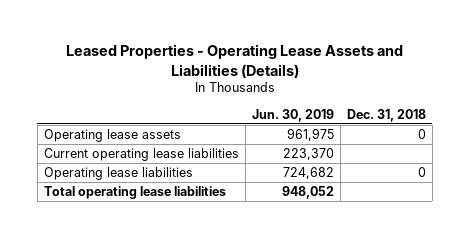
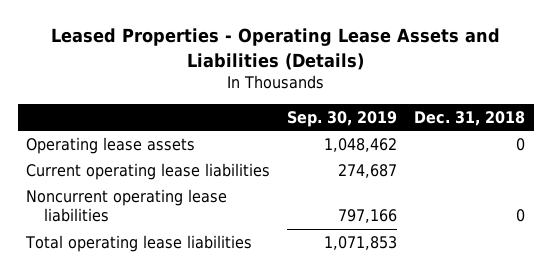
- | Jun. 30, 2019 | Dec. 31, 2018
+ | Sep. 30, 2019 | Dec. 31, 2018
- Operating lease liabilities | 724,682 | 0
+ Noncurrent operating lease liabilities | 797,166 | 0

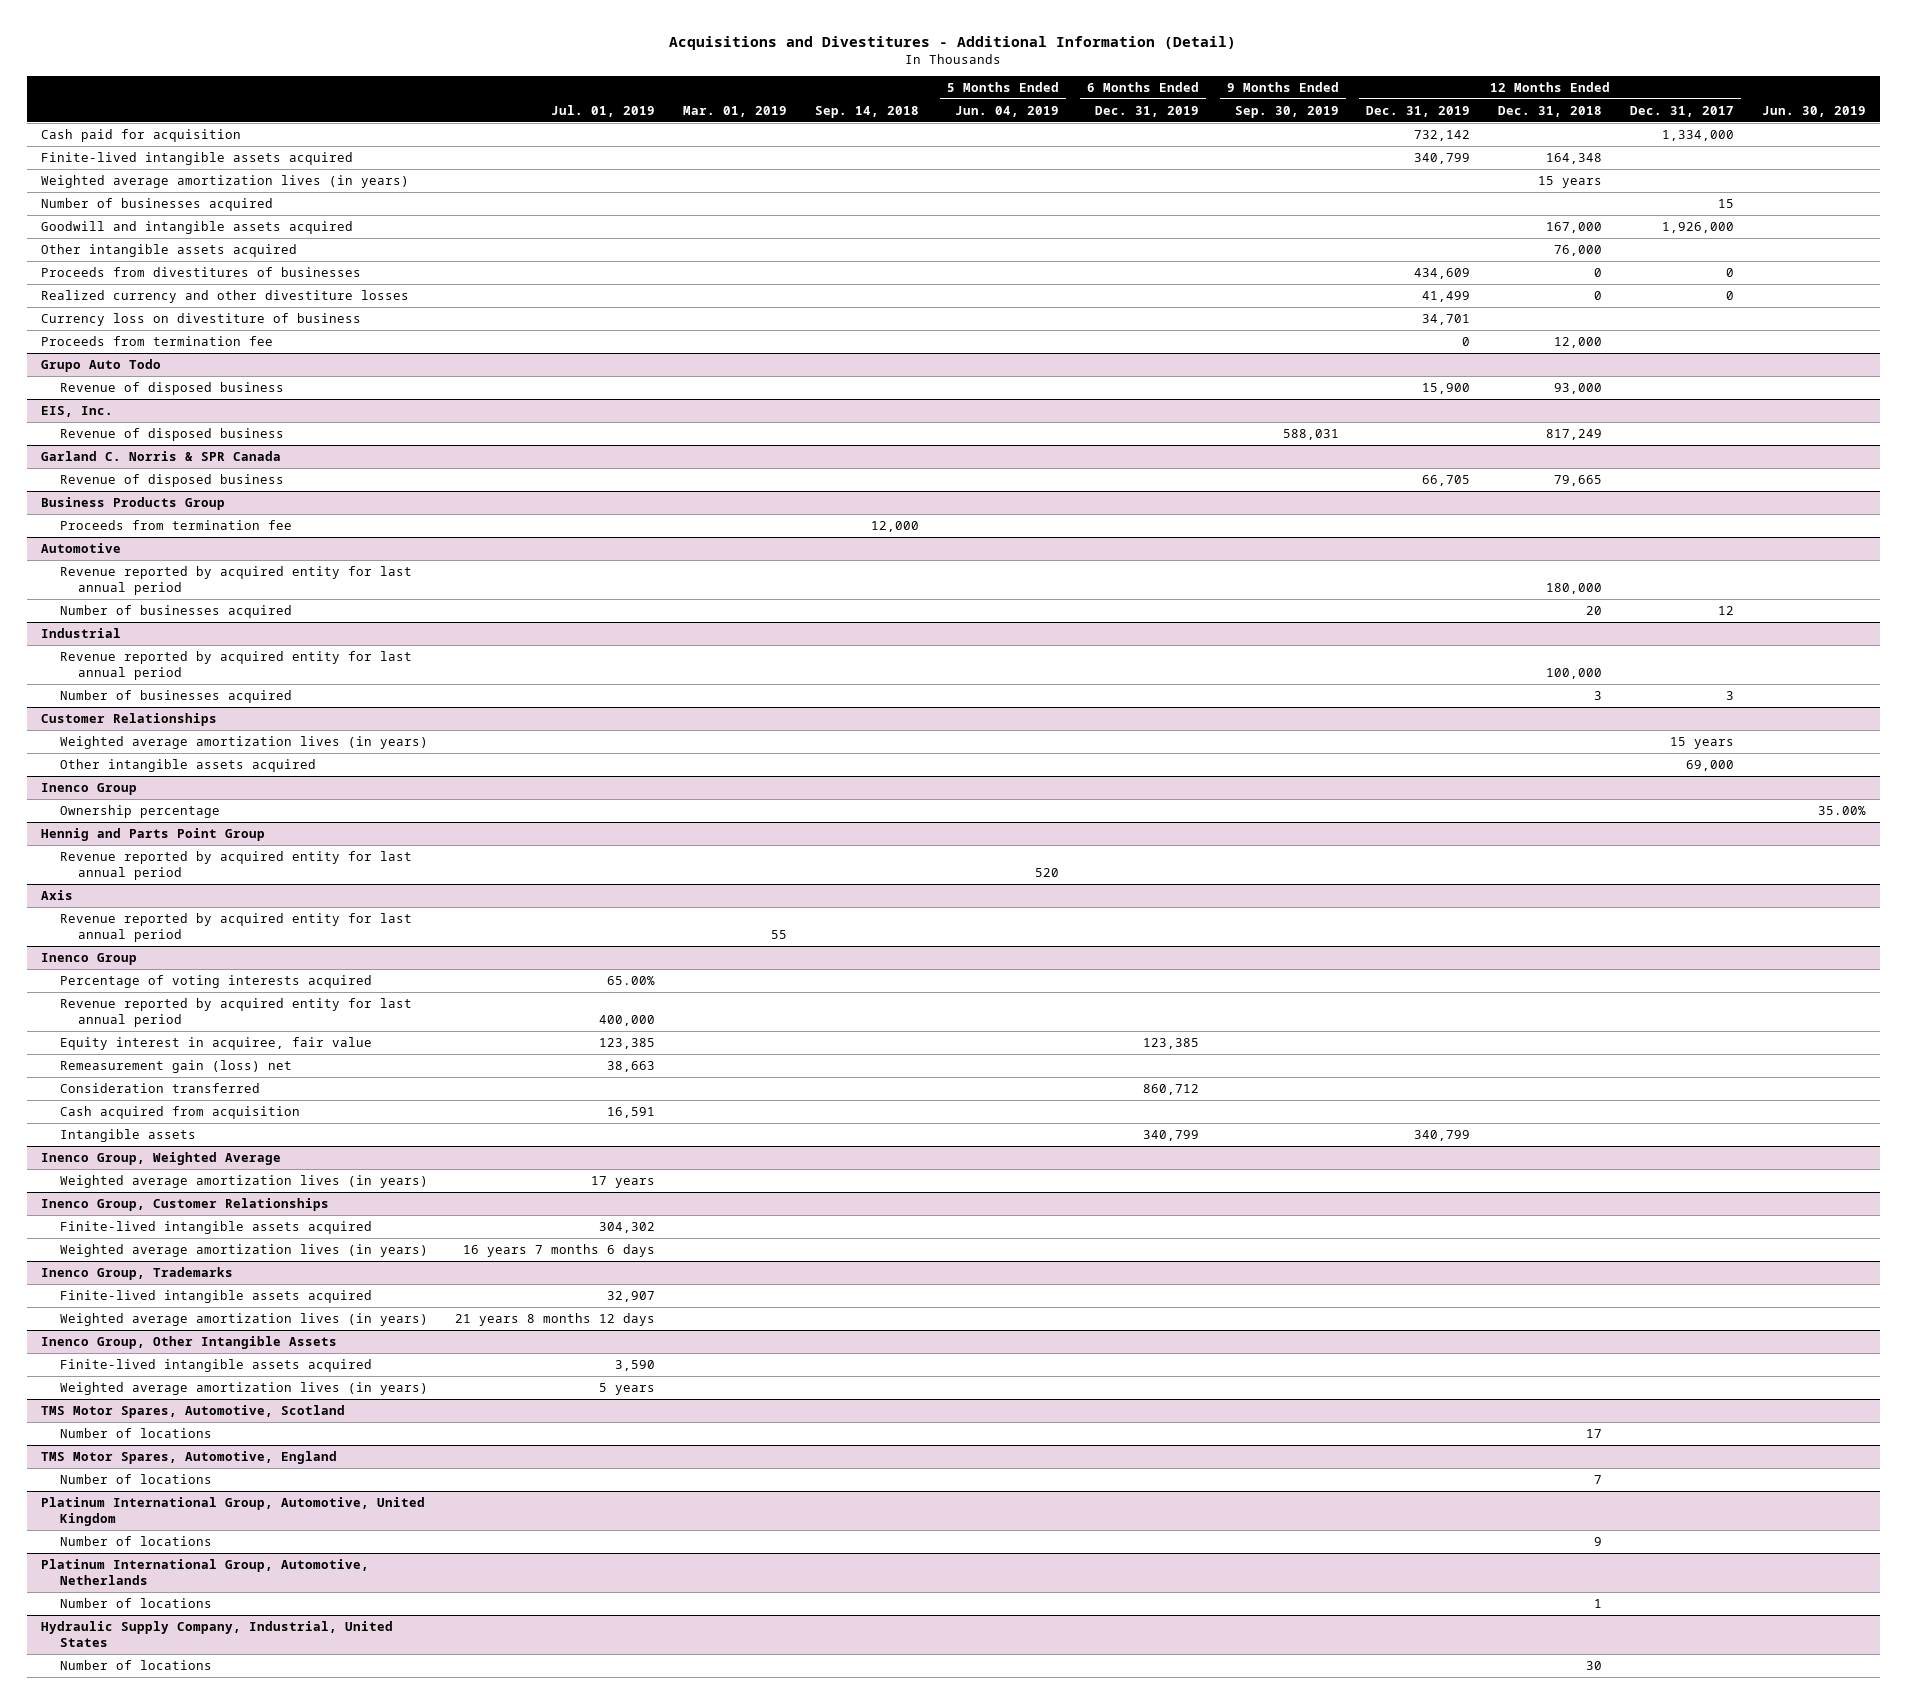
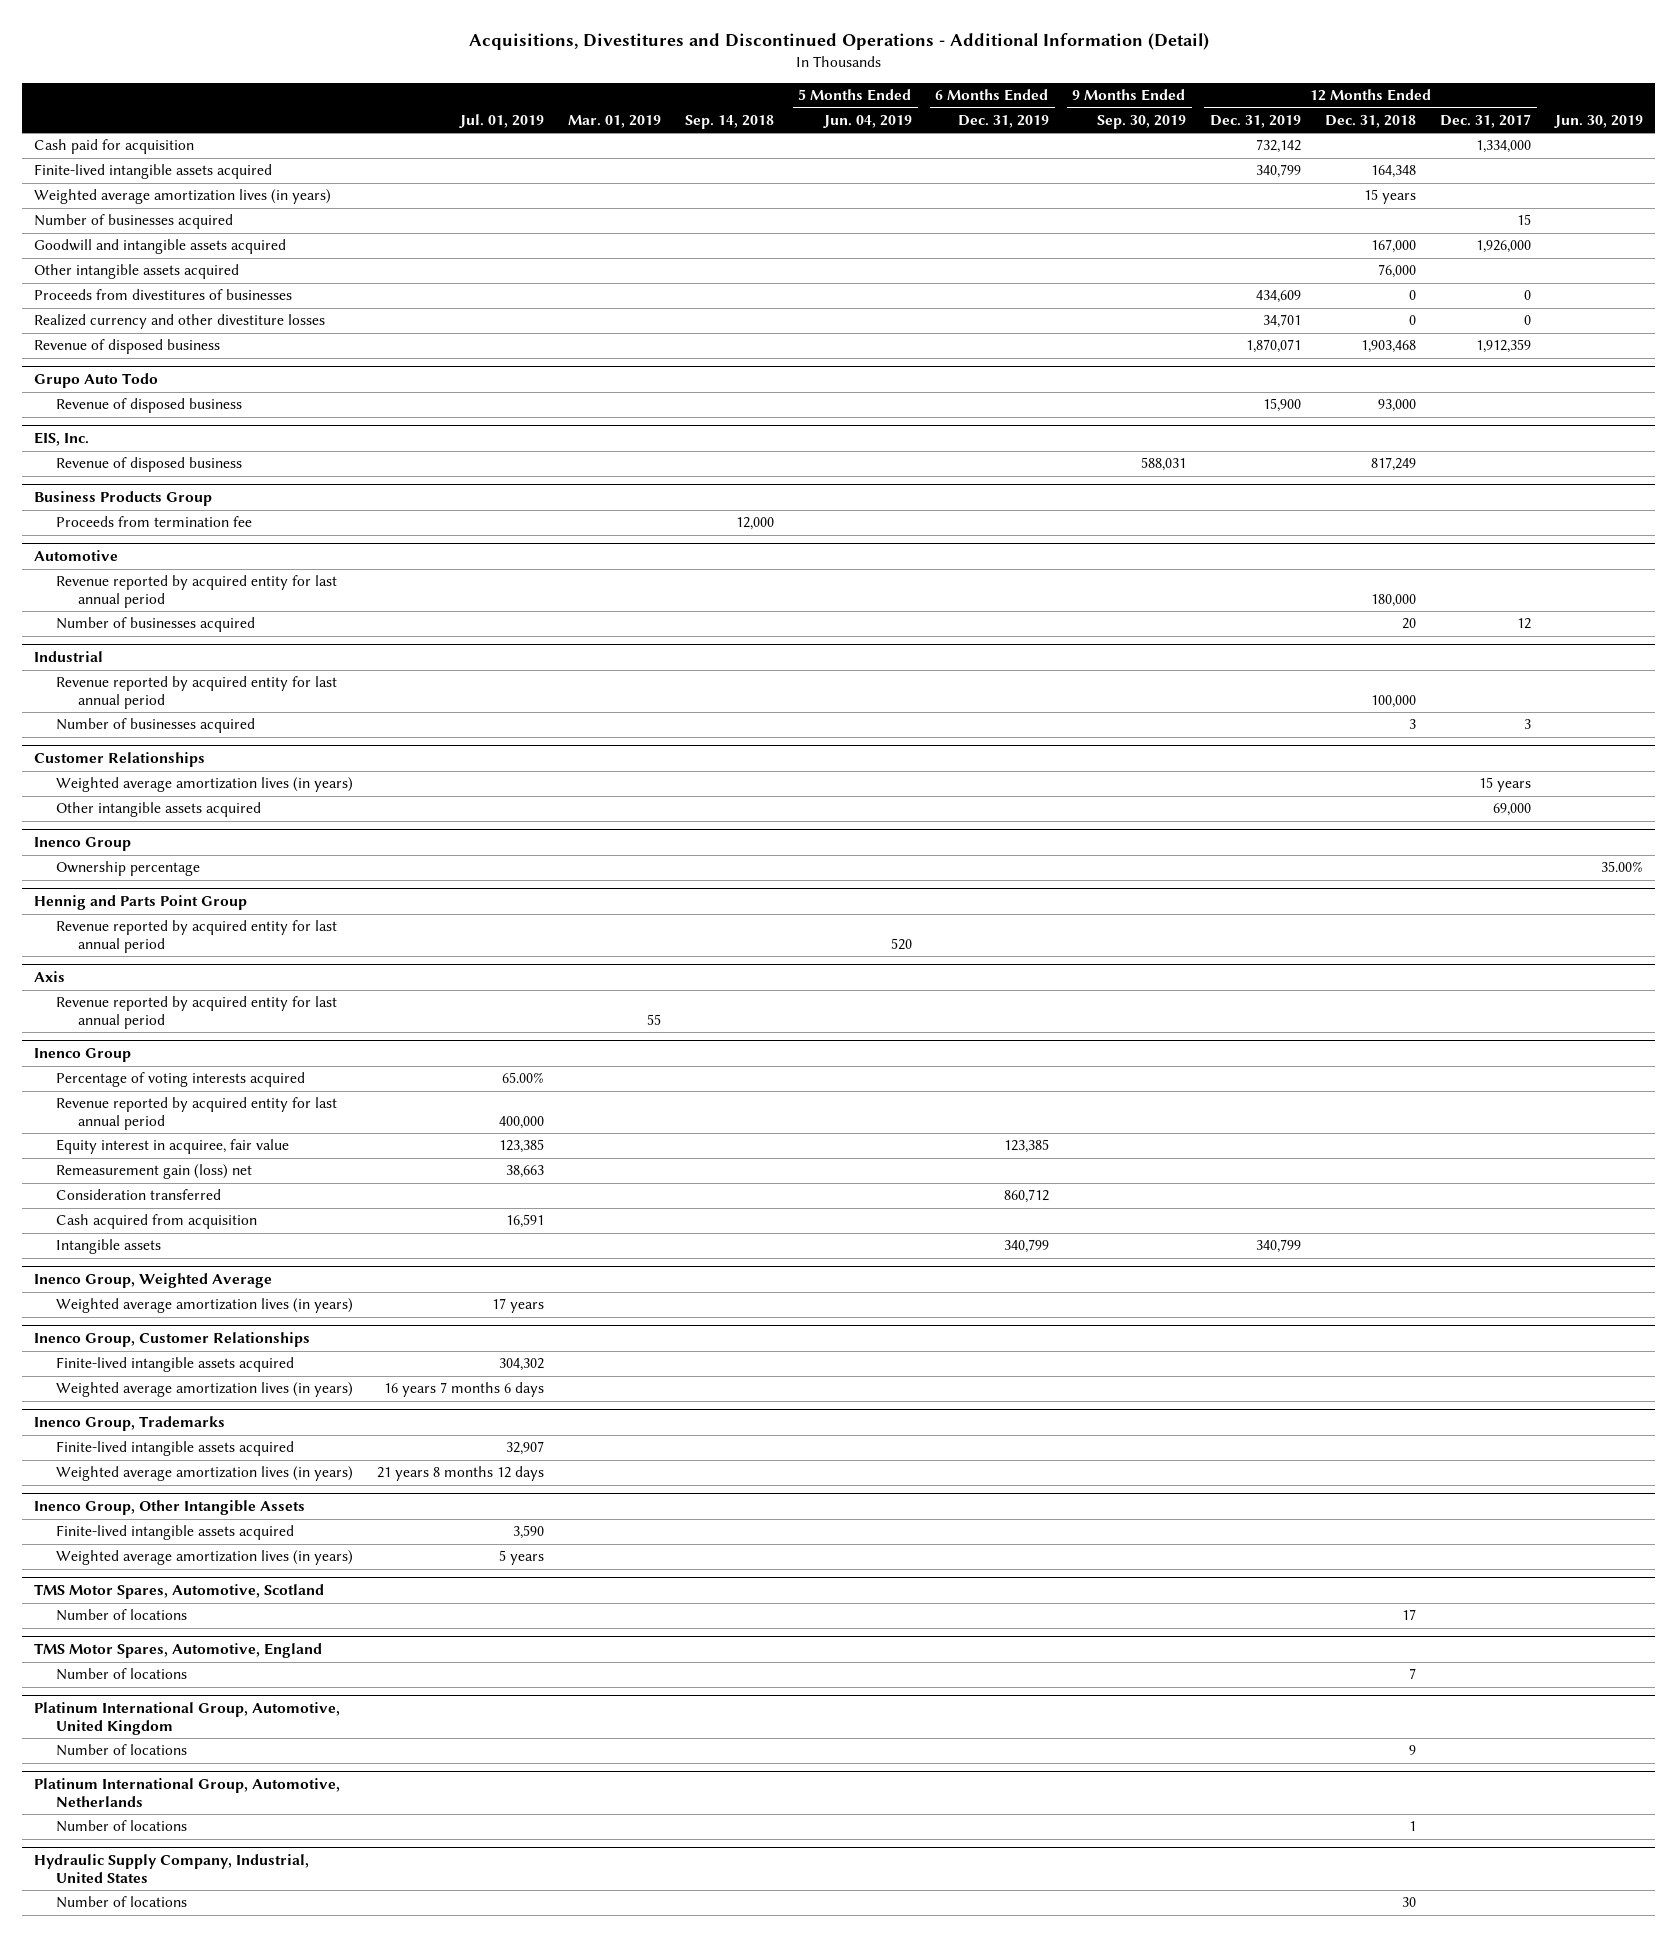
- Acquisitions and Divestitures - Additional Information (Detail)
+ Acquisitions, Divestitures and Discontinued Operations - Additional Information (Detail)
- Realized currency and other divestiture losses | | | | | | | 41,499 | 0 | 0 |
- Currency loss on divestiture of business | | | | | | | 34,701 | | |
- Proceeds from termination fee | | | | | | | 0 | 12,000 | |
+ Realized currency and other divestiture losses | | | | | | | 34,701 | 0 | 0 |
+ Revenue of disposed business | | | | | | | 1,870,071 | 1,903,468 | 1,912,359 |
- Garland C. Norris & SPR Canada
- Revenue of disposed business | | | | | | | 66,705 | 79,665 | |

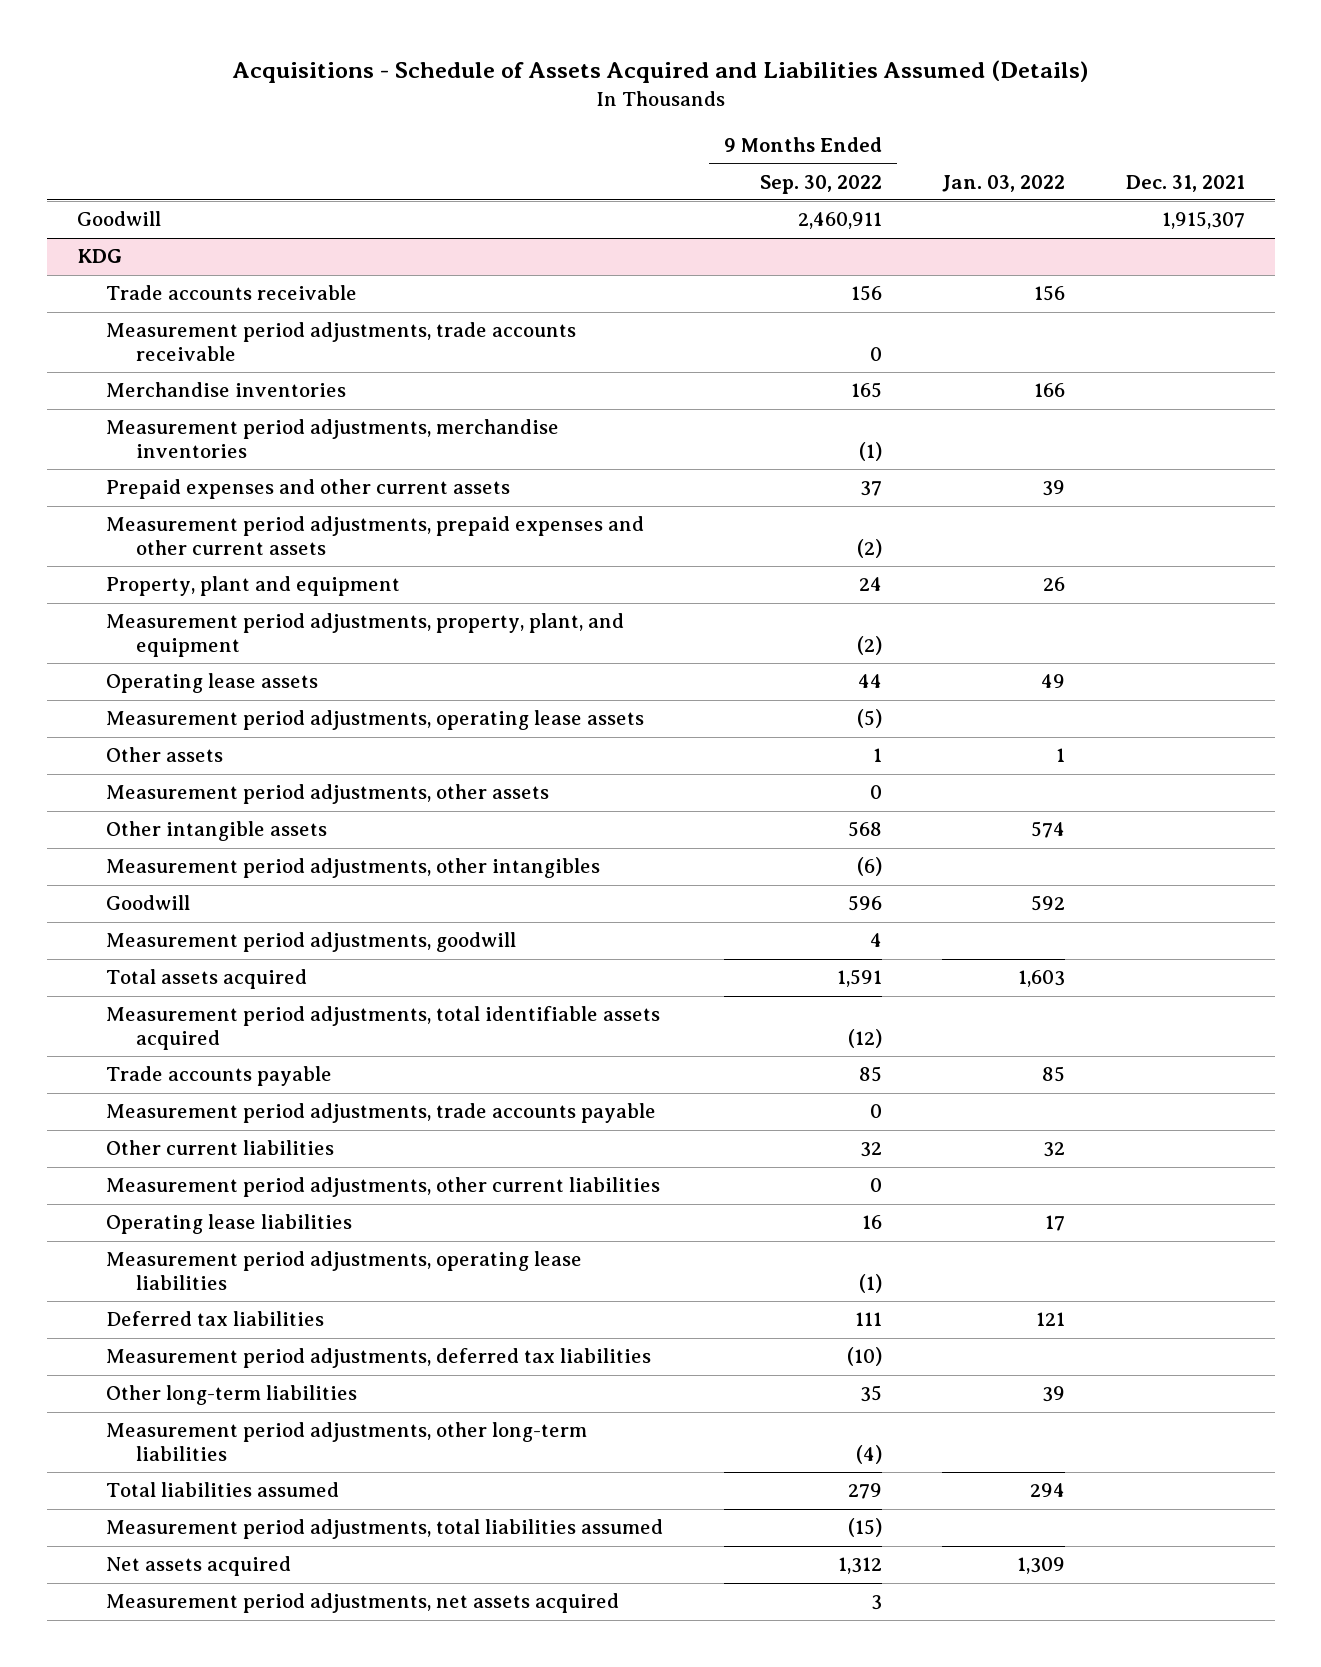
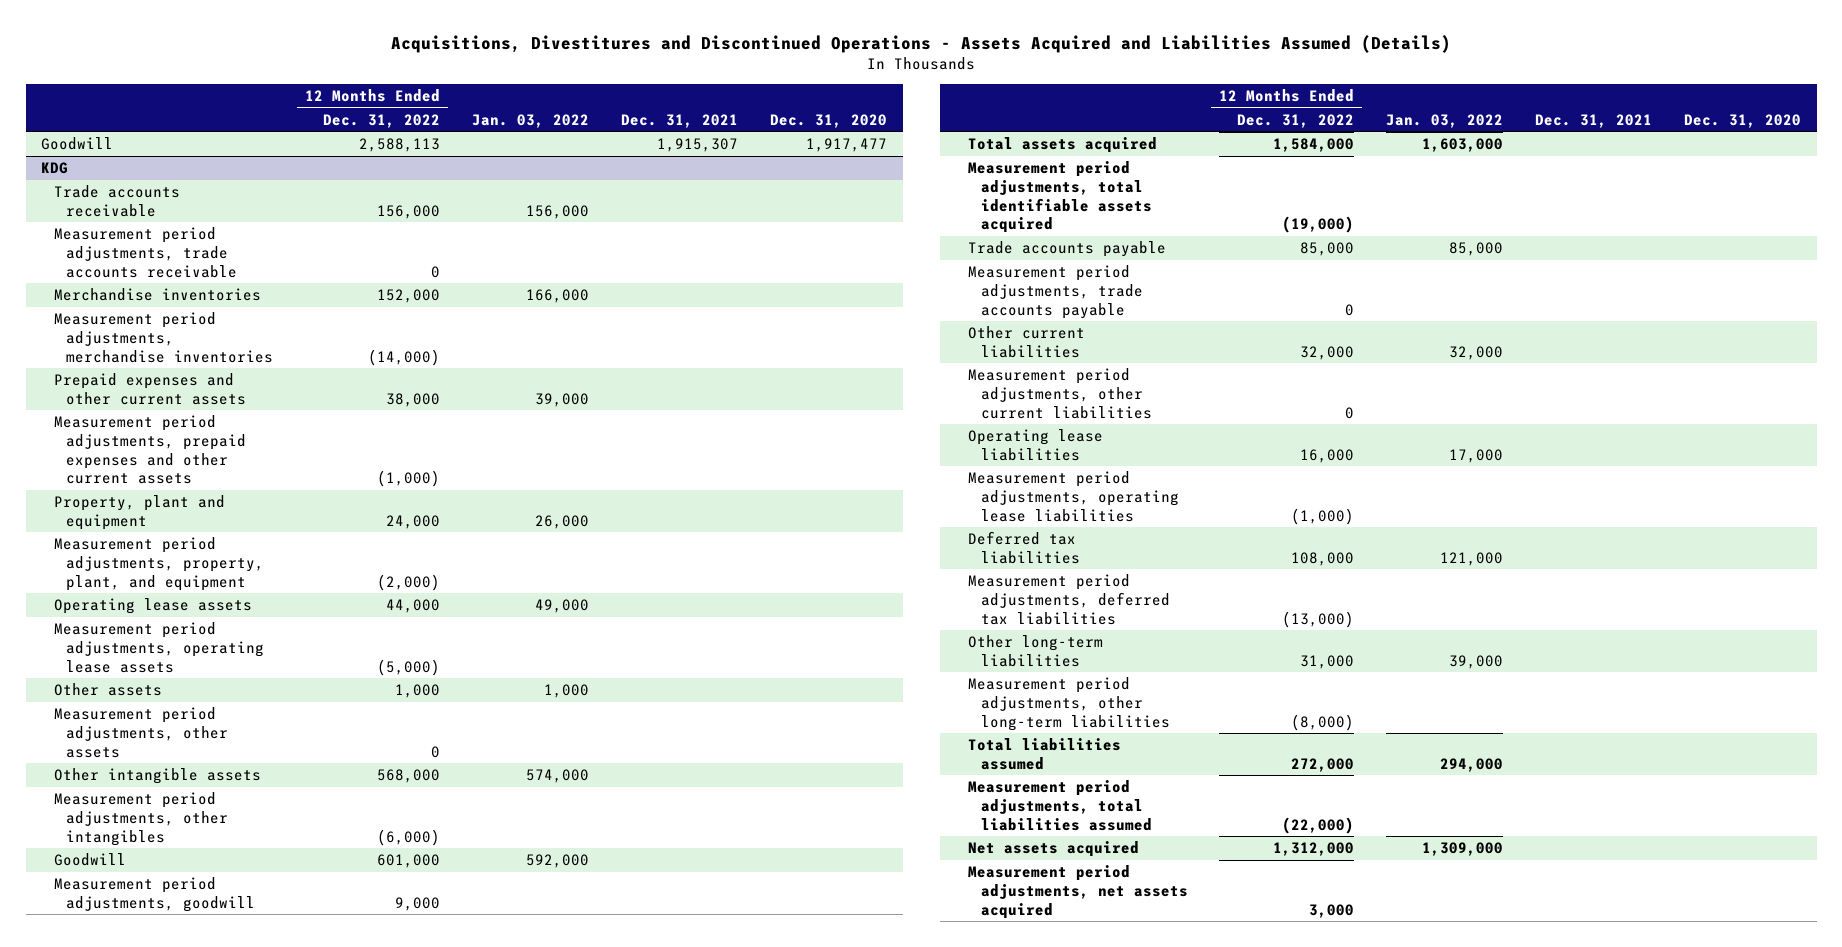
- Acquisitions - Schedule of Assets Acquired and Liabilities Assumed (Details)
+ Acquisitions, Divestitures and Discontinued Operations - Assets Acquired and Liabilities Assumed (Details)
- | 9 Months Ended Sep. 30, 2022 | Jan. 03, 2022 | Dec. 31, 2021
+ | 12 Months Ended Dec. 31, 2022 | Jan. 03, 2022 | Dec. 31, 2021 | Dec. 31, 2020
@ KDG
- Trade accounts receivable | 156 | 156 |
+ Trade accounts receivable | 156,000 | 156,000 | |
- Merchandise inventories | 165 | 166 |
+ Merchandise inventories | 152,000 | 166,000 | |
- Prepaid expenses and other current assets | 37 | 39 |
+ Prepaid expenses and other current assets | 38,000 | 39,000 | |
- Property, plant and equipment | 24 | 26 |
+ Property, plant and equipment | 24,000 | 26,000 | |
- Operating lease assets | 44 | 49 |
+ Operating lease assets | 44,000 | 49,000 | |
- Other assets | 1 | 1 |
+ Other assets | 1,000 | 1,000 | |
- Other intangible assets | 568 | 574 |
+ Other intangible assets | 568,000 | 574,000 | |
- Goodwill | 596 | 592 |
+ Goodwill | 601,000 | 592,000 | |
- Total assets acquired | 1,591 | 1,603 |
+ Total assets acquired | 1,584,000 | 1,603,000 | |
- Trade accounts payable | 85 | 85 |
+ Trade accounts payable | 85,000 | 85,000 | |
- Other current liabilities | 32 | 32 |
+ Other current liabilities | 32,000 | 32,000 | |
- Operating lease liabilities | 16 | 17 |
+ Operating lease liabilities | 16,000 | 17,000 | |
- Deferred tax liabilities | 111 | 121 |
+ Deferred tax liabilities | 108,000 | 121,000 | |
- Other long-term liabilities | 35 | 39 |
+ Other long-term liabilities | 31,000 | 39,000 | |
- Total liabilities assumed | 279 | 294 |
+ Total liabilities assumed | 272,000 | 294,000 | |
- Net assets acquired | 1,312 | 1,309 |
+ Net assets acquired | 1,312,000 | 1,309,000 | |

